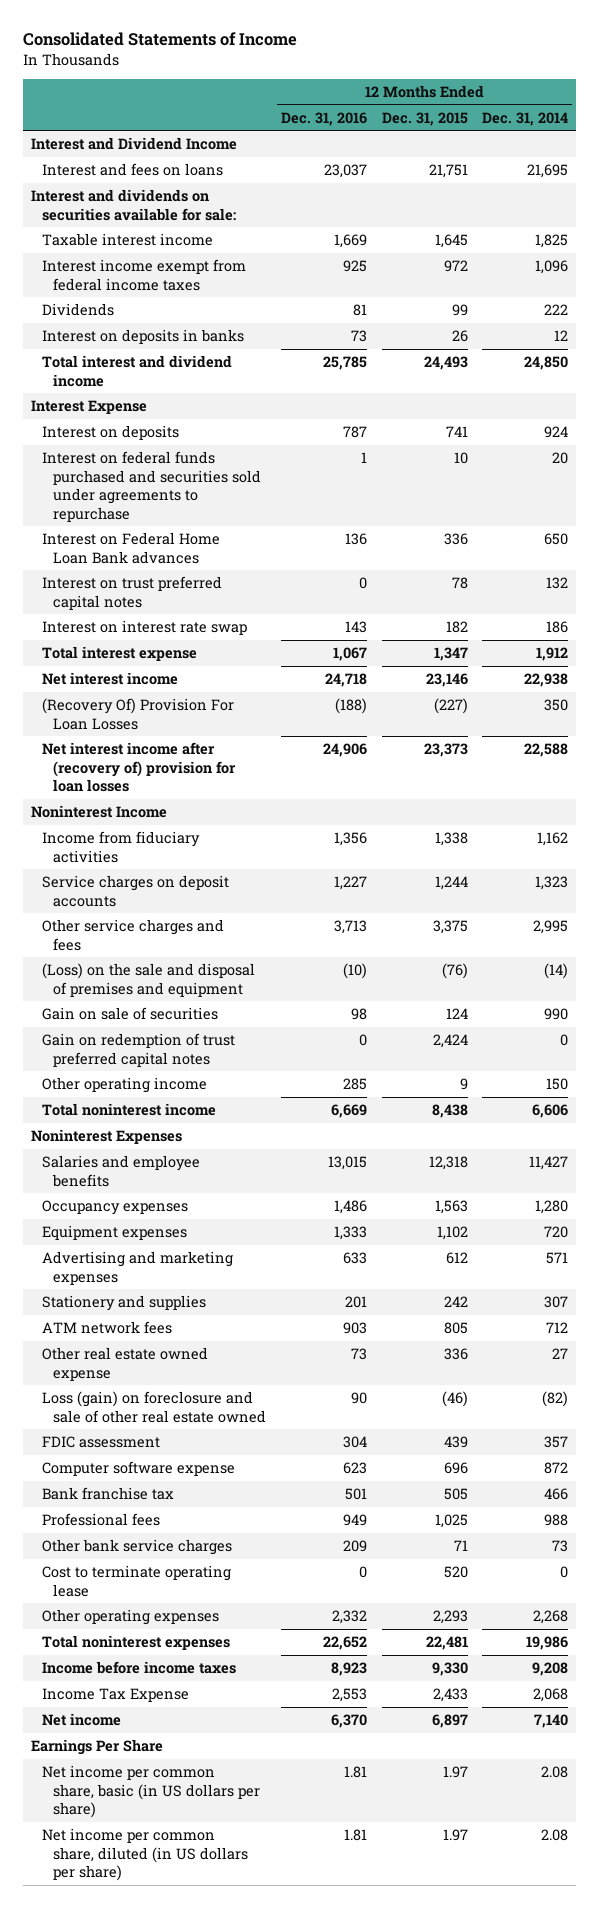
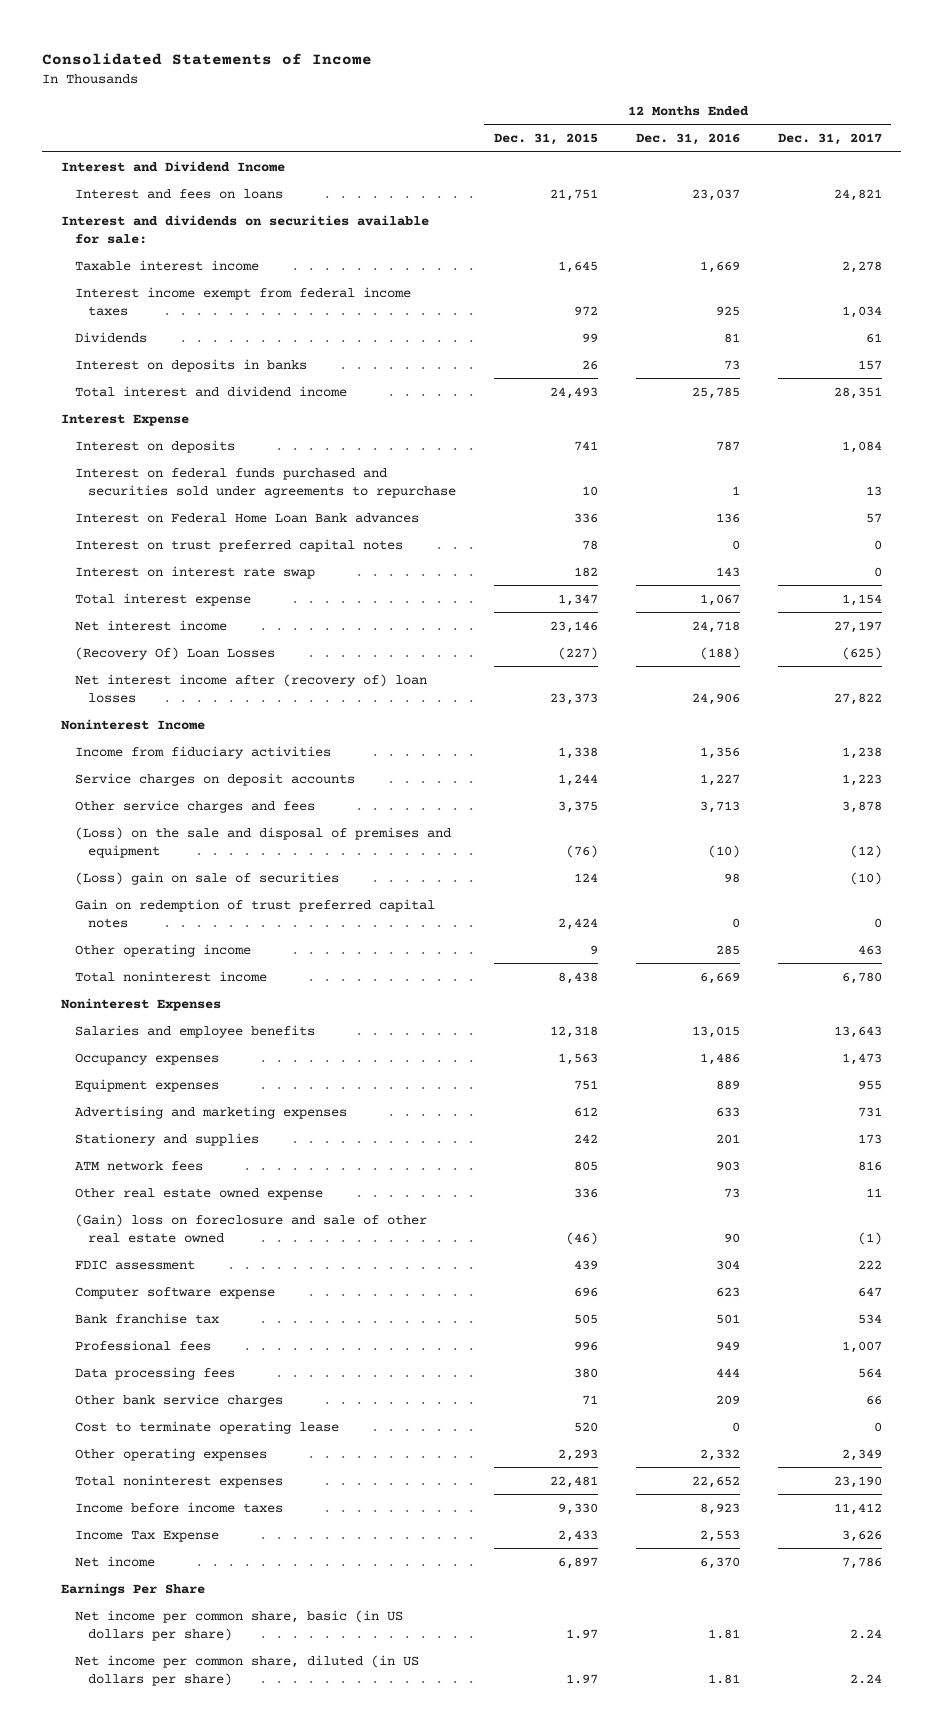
- | 12 Months Ended Dec. 31, 2016 | 12 Months Ended Dec. 31, 2015 | 12 Months Ended Dec. 31, 2014
+ | 12 Months Ended Dec. 31, 2015 | 12 Months Ended Dec. 31, 2016 | 12 Months Ended Dec. 31, 2017
- (Recovery Of) Provision For Loan Losses | (188) | (227) | 350
- Net interest income after (recovery of) provision for loan losses | 24,906 | 23,373 | 22,588
+ (Recovery Of) Loan Losses | (227) | (188) | (625)
+ Net interest income after (recovery of) loan losses | 23,373 | 24,906 | 27,822
- Gain on sale of securities | 98 | 124 | 990
+ (Loss) gain on sale of securities | 124 | 98 | (10)
- Equipment expenses | 1,333 | 1,102 | 720
+ Equipment expenses | 751 | 889 | 955
- Loss (gain) on foreclosure and sale of other real estate owned | 90 | (46) | (82)
+ (Gain) loss on foreclosure and sale of other real estate owned | (46) | 90 | (1)
- Professional fees | 949 | 1,025 | 988
+ Professional fees | 996 | 949 | 1,007
+ Data processing fees | 380 | 444 | 564

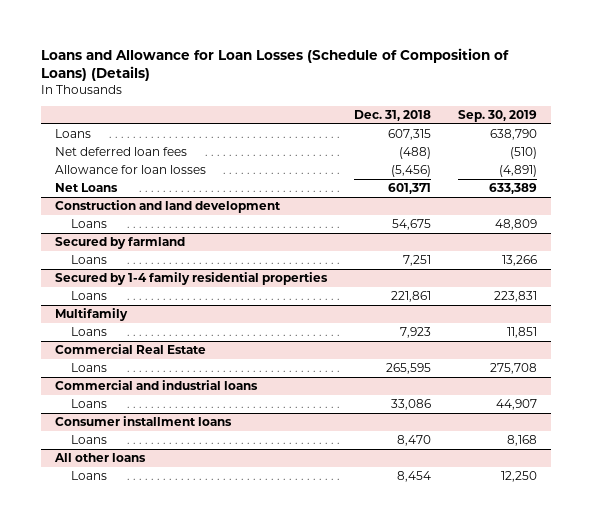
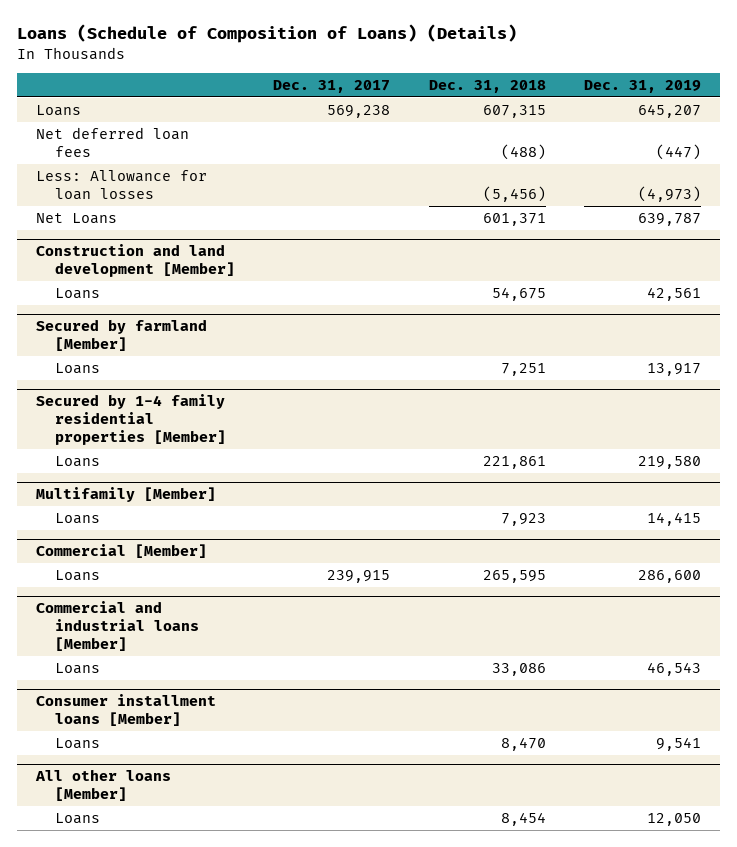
- Loans and Allowance for Loan Losses (Schedule of Composition of Loans) (Details)
+ Loans (Schedule of Composition of Loans) (Details)
- | Dec. 31, 2018 | Sep. 30, 2019
+ | Dec. 31, 2017 | Dec. 31, 2018 | Dec. 31, 2019
- Allowance for loan losses | (5,456) | (4,891)
+ Less: Allowance for loan losses | | (5,456) | (4,973)
- Construction and land development
+ Construction and land development [Member]
- Secured by farmland
+ Secured by farmland [Member]
- Secured by 1-4 family residential properties
+ Secured by 1-4 family residential properties [Member]
- Multifamily
+ Multifamily [Member]
- Commercial Real Estate
+ Commercial [Member]
- Commercial and industrial loans
+ Commercial and industrial loans [Member]
- Consumer installment loans
+ Consumer installment loans [Member]
- All other loans
+ All other loans [Member]

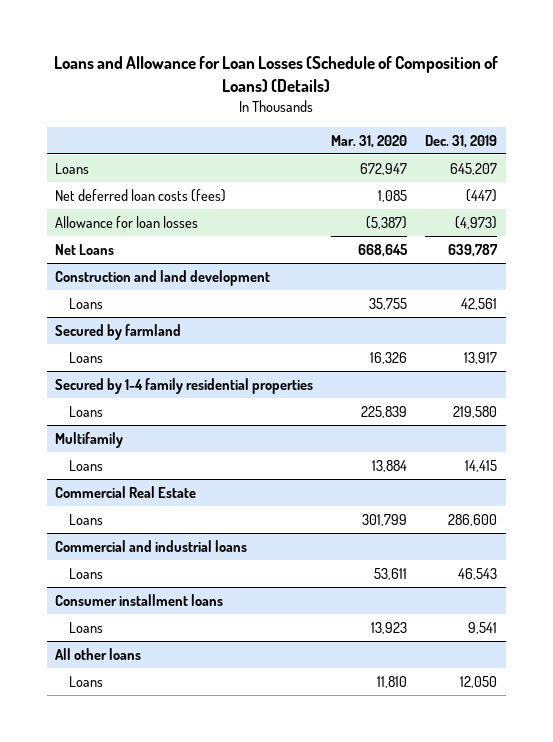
- Loans (Schedule of Composition of Loans) (Details)
+ Loans and Allowance for Loan Losses (Schedule of Composition of Loans) (Details)
- | Dec. 31, 2017 | Dec. 31, 2018 | Dec. 31, 2019
+ | Mar. 31, 2020 | Dec. 31, 2019
- Net deferred loan fees | | (488) | (447)
- Less: Allowance for loan losses | | (5,456) | (4,973)
+ Net deferred loan costs (fees) | 1,085 | (447)
+ Allowance for loan losses | (5,387) | (4,973)
- Construction and land development [Member]
+ Construction and land development
- Secured by farmland [Member]
+ Secured by farmland
- Secured by 1-4 family residential properties [Member]
+ Secured by 1-4 family residential properties
- Multifamily [Member]
+ Multifamily
- Commercial [Member]
+ Commercial Real Estate
- Commercial and industrial loans [Member]
+ Commercial and industrial loans
- Consumer installment loans [Member]
+ Consumer installment loans
- All other loans [Member]
+ All other loans

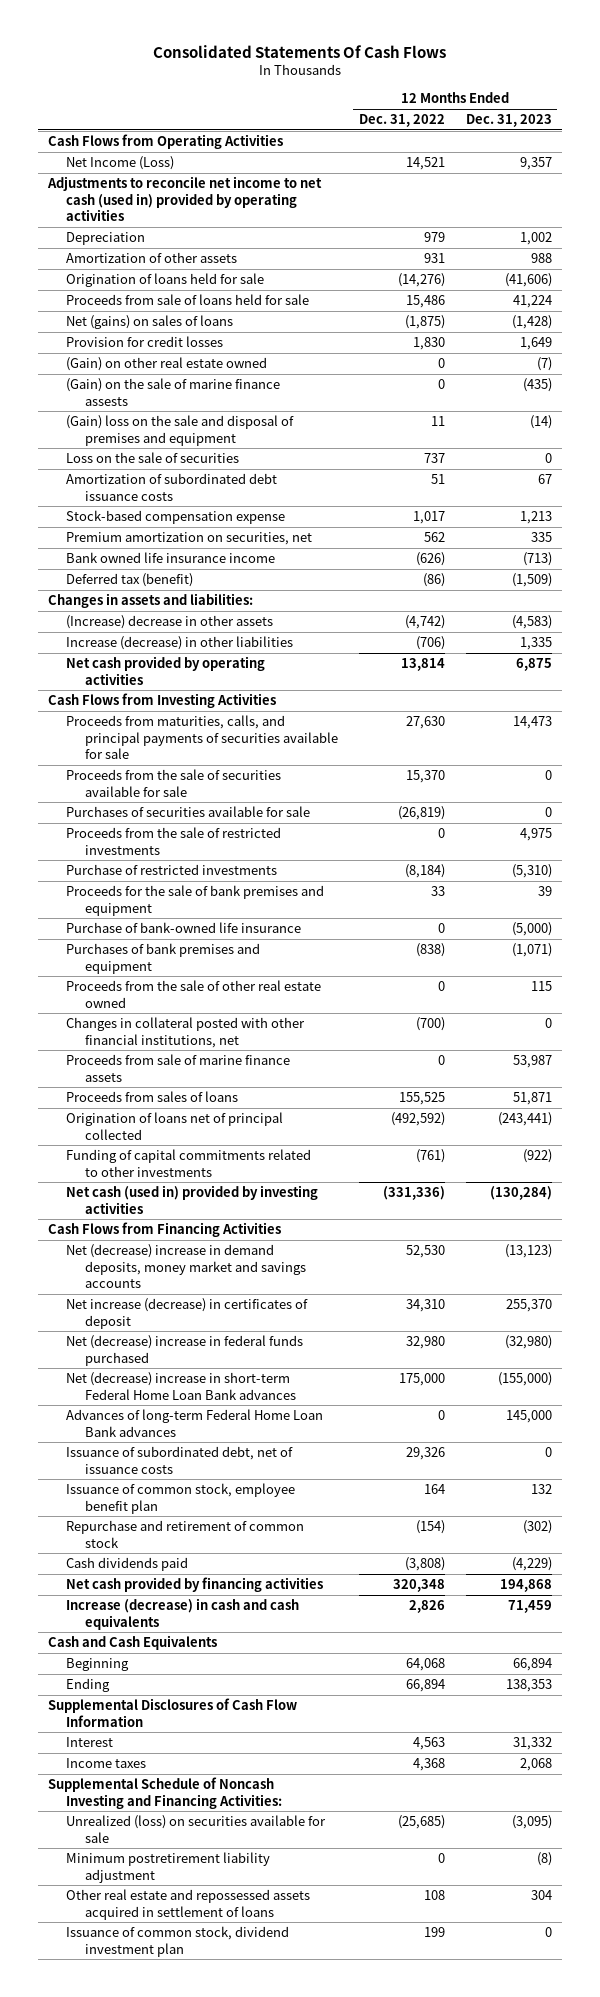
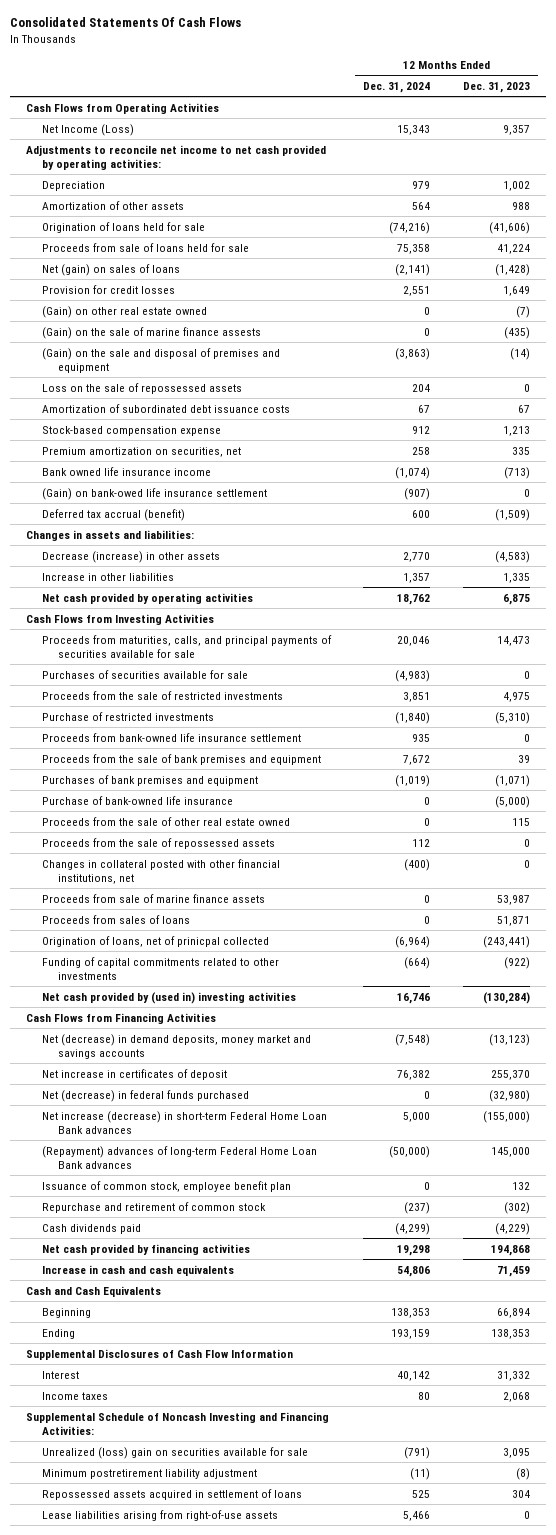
- | 12 Months Ended Dec. 31, 2022 | 12 Months Ended Dec. 31, 2023
+ | 12 Months Ended Dec. 31, 2024 | 12 Months Ended Dec. 31, 2023
- Adjustments to reconcile net income to net cash (used in) provided by operating activities
+ Adjustments to reconcile net income to net cash provided by operating activities:
- Net (gains) on sales of loans | (1,875) | (1,428)
+ Net (gain) on sales of loans | (2,141) | (1,428)
- (Gain) loss on the sale and disposal of premises and equipment | 11 | (14)
- Loss on the sale of securities | 737 | 0
+ (Gain) on the sale and disposal of premises and equipment | (3,863) | (14)
+ Loss on the sale of repossessed assets | 204 | 0
- Deferred tax (benefit) | (86) | (1,509)
+ (Gain) on bank-owed life insurance settlement | (907) | 0
+ Deferred tax accrual (benefit) | 600 | (1,509)
- (Increase) decrease in other assets | (4,742) | (4,583)
- Increase (decrease) in other liabilities | (706) | 1,335
+ Decrease (increase) in other assets | 2,770 | (4,583)
+ Increase in other liabilities | 1,357 | 1,335
- Proceeds from the sale of securities available for sale | 15,370 | 0
- Proceeds for the sale of bank premises and equipment | 33 | 39
+ Proceeds from bank-owned life insurance settlement | 935 | 0
+ Proceeds from the sale of bank premises and equipment | 7,672 | 39
moved down: Purchase of bank-owned life insurance | 0 | (5,000)
+ Proceeds from the sale of repossessed assets | 112 | 0
- Origination of loans net of principal collected | (492,592) | (243,441)
+ Origination of loans, net of prinicpal collected | (6,964) | (243,441)
- Net cash (used in) provided by investing activities | (331,336) | (130,284)
+ Net cash provided by (used in) investing activities | 16,746 | (130,284)
- Net (decrease) increase in demand deposits, money market and savings accounts | 52,530 | (13,123)
- Net increase (decrease) in certificates of deposit | 34,310 | 255,370
- Net (decrease) increase in federal funds purchased | 32,980 | (32,980)
- Net (decrease) increase in short-term Federal Home Loan Bank advances | 175,000 | (155,000)
- Advances of long-term Federal Home Loan Bank advances | 0 | 145,000
- Issuance of subordinated debt, net of issuance costs | 29,326 | 0
+ Net (decrease) in demand deposits, money market and savings accounts | (7,548) | (13,123)
+ Net increase in certificates of deposit | 76,382 | 255,370
+ Net (decrease) in federal funds purchased | 0 | (32,980)
+ Net increase (decrease) in short-term Federal Home Loan Bank advances | 5,000 | (155,000)
+ (Repayment) advances of long-term Federal Home Loan Bank advances | (50,000) | 145,000
- Increase (decrease) in cash and cash equivalents | 2,826 | 71,459
+ Increase in cash and cash equivalents | 54,806 | 71,459
- Unrealized (loss) on securities available for sale | (25,685) | (3,095)
+ Unrealized (loss) gain on securities available for sale | (791) | 3,095
- Other real estate and repossessed assets acquired in settlement of loans | 108 | 304
- Issuance of common stock, dividend investment plan | 199 | 0
+ Repossessed assets acquired in settlement of loans | 525 | 304
+ Lease liabilities arising from right-of-use assets | 5,466 | 0

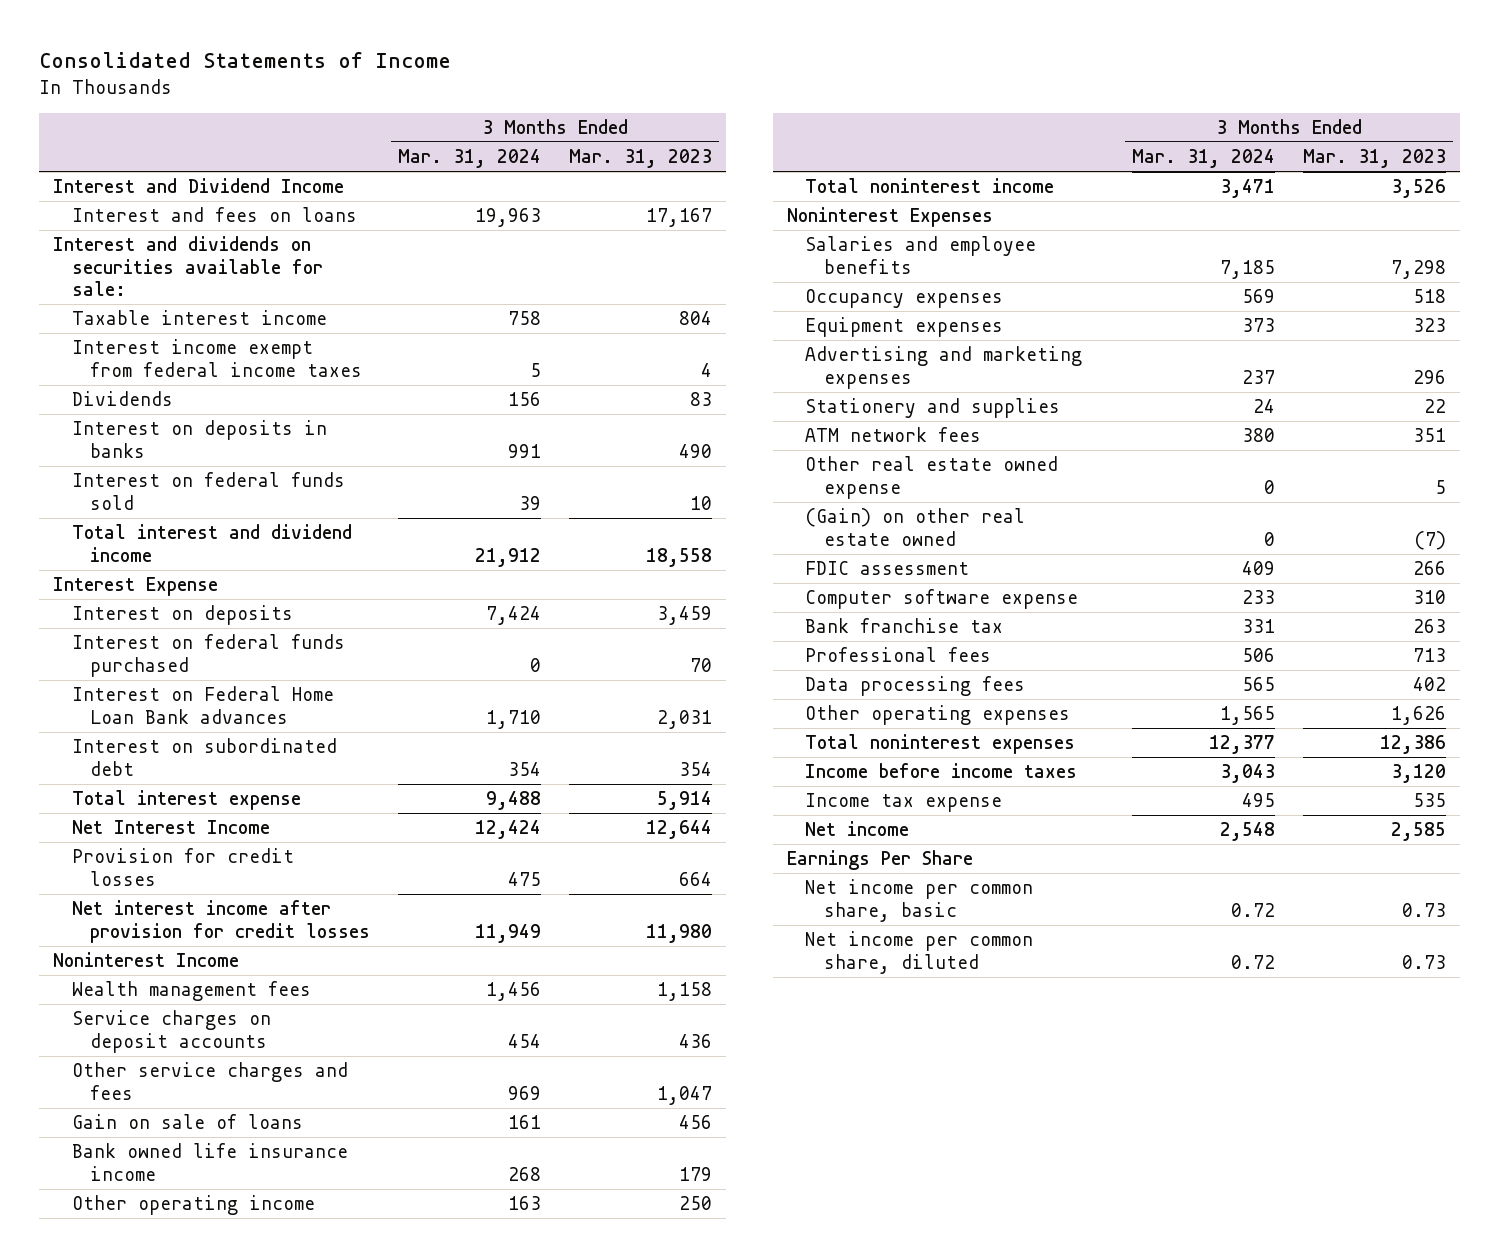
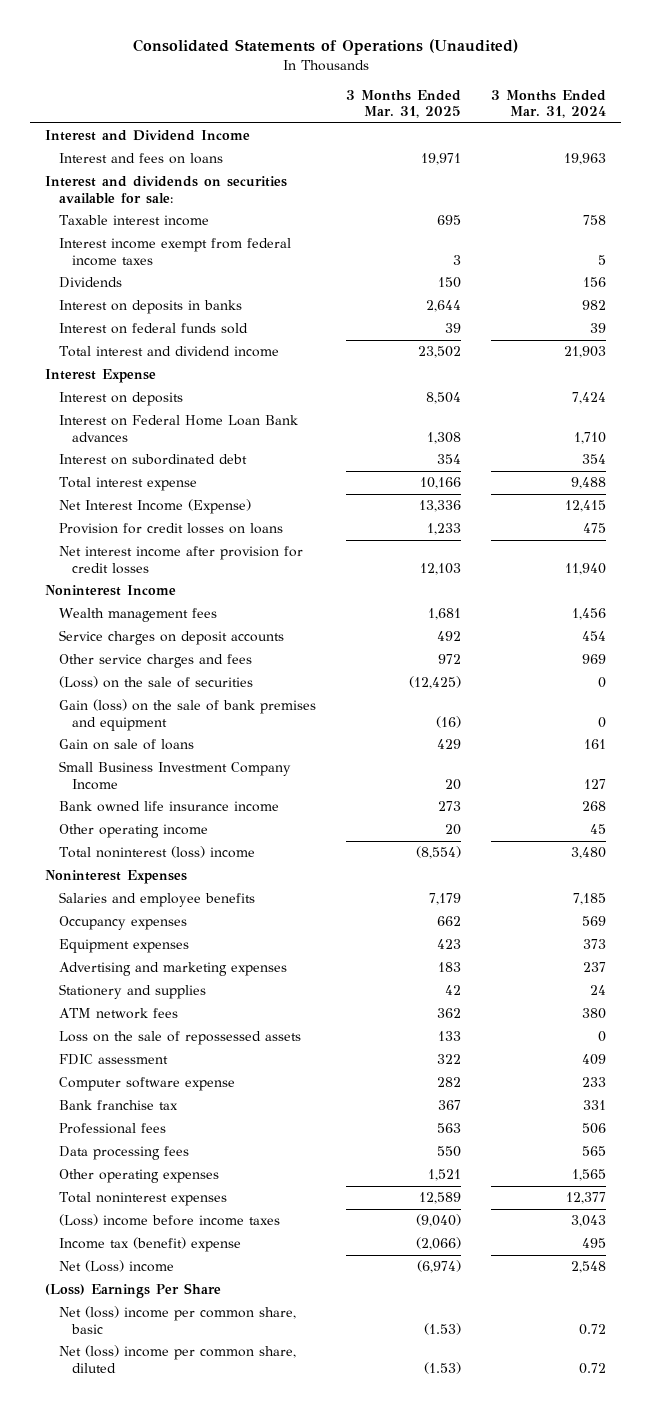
- Consolidated Statements of Income
+ Consolidated Statements of Operations (Unaudited)
- | 3 Months Ended Mar. 31, 2024 | 3 Months Ended Mar. 31, 2023
+ | 3 Months Ended Mar. 31, 2025 | 3 Months Ended Mar. 31, 2024
- Interest on deposits in banks | 991 | 490
+ Interest on deposits in banks | 2,644 | 982
- Total interest and dividend income | 21,912 | 18,558
+ Total interest and dividend income | 23,502 | 21,903
- Interest on federal funds purchased | 0 | 70
- Net Interest Income | 12,424 | 12,644
- Provision for credit losses | 475 | 664
- Net interest income after provision for credit losses | 11,949 | 11,980
+ Net Interest Income (Expense) | 13,336 | 12,415
+ Provision for credit losses on loans | 1,233 | 475
+ Net interest income after provision for credit losses | 12,103 | 11,940
+ (Loss) on the sale of securities | (12,425) | 0
+ Gain (loss) on the sale of bank premises and equipment | (16) | 0
+ Small Business Investment Company Income | 20 | 127
- Other operating income | 163 | 250
- Total noninterest income | 3,471 | 3,526
+ Other operating income | 20 | 45
+ Total noninterest (loss) income | (8,554) | 3,480
- Other real estate owned expense | 0 | 5
- (Gain) on other real estate owned | 0 | (7)
+ Loss on the sale of repossessed assets | 133 | 0
- Income before income taxes | 3,043 | 3,120
- Income tax expense | 495 | 535
- Net income | 2,548 | 2,585
- Earnings Per Share
- Net income per common share, basic | 0.72 | 0.73
- Net income per common share, diluted | 0.72 | 0.73
+ (Loss) income before income taxes | (9,040) | 3,043
+ Income tax (benefit) expense | (2,066) | 495
+ Net (Loss) income | (6,974) | 2,548
+ (Loss) Earnings Per Share
+ Net (loss) income per common share, basic | (1.53) | 0.72
+ Net (loss) income per common share, diluted | (1.53) | 0.72

